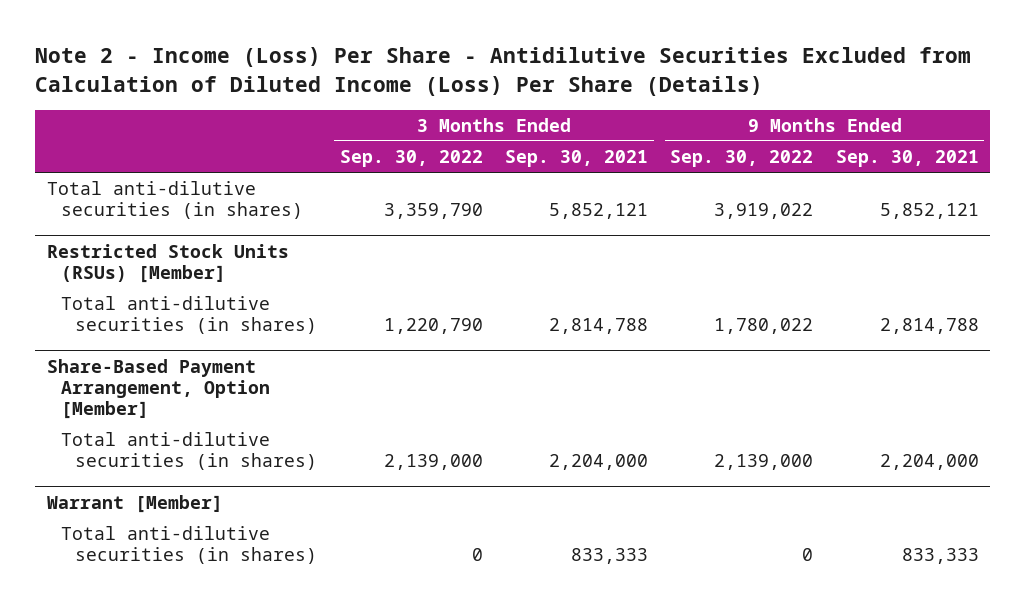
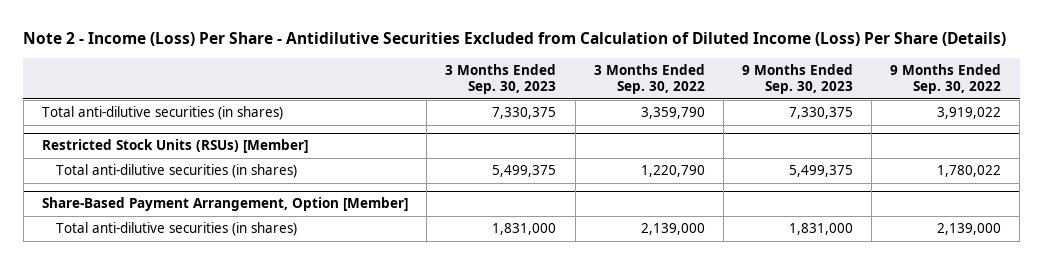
- | 3 Months Ended Sep. 30, 2022 | 3 Months Ended Sep. 30, 2021 | 9 Months Ended Sep. 30, 2022 | 9 Months Ended Sep. 30, 2021
+ | 3 Months Ended Sep. 30, 2023 | 3 Months Ended Sep. 30, 2022 | 9 Months Ended Sep. 30, 2023 | 9 Months Ended Sep. 30, 2022
- Warrant [Member]
- Total anti-dilutive securities (in shares) | 0 | 833,333 | 0 | 833,333

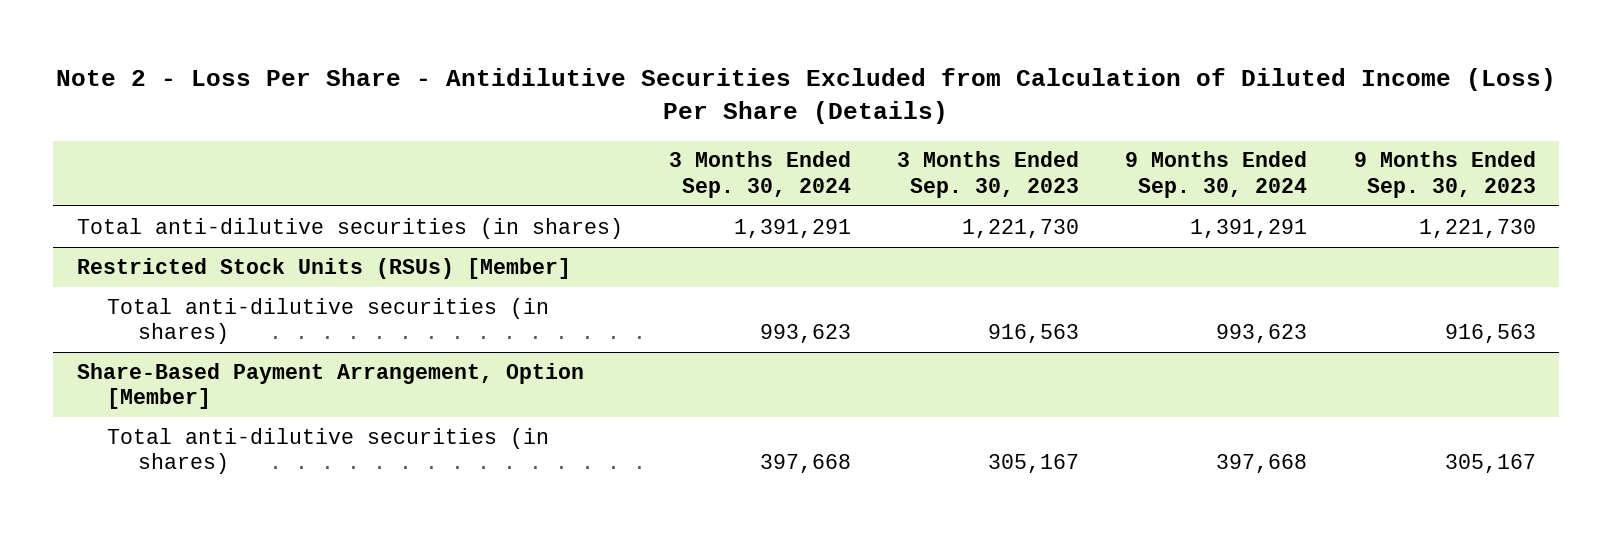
- Note 2 - Income (Loss) Per Share - Antidilutive Securities Excluded from Calculation of Diluted Income (Loss) Per Share (Details)
+ Note 2 - Loss Per Share - Antidilutive Securities Excluded from Calculation of Diluted Income (Loss) Per Share (Details)
- | 3 Months Ended Sep. 30, 2023 | 3 Months Ended Sep. 30, 2022 | 9 Months Ended Sep. 30, 2023 | 9 Months Ended Sep. 30, 2022
+ | 3 Months Ended Sep. 30, 2024 | 3 Months Ended Sep. 30, 2023 | 9 Months Ended Sep. 30, 2024 | 9 Months Ended Sep. 30, 2023
- Total anti-dilutive securities (in shares) | 7,330,375 | 3,359,790 | 7,330,375 | 3,919,022
+ Total anti-dilutive securities (in shares) | 1,391,291 | 1,221,730 | 1,391,291 | 1,221,730
@ Restricted Stock Units (RSUs) [Member]
- Total anti-dilutive securities (in shares) | 5,499,375 | 1,220,790 | 5,499,375 | 1,780,022
+ Total anti-dilutive securities (in shares) | 993,623 | 916,563 | 993,623 | 916,563
@ Share-Based Payment Arrangement, Option [Member]
- Total anti-dilutive securities (in shares) | 1,831,000 | 2,139,000 | 1,831,000 | 2,139,000
+ Total anti-dilutive securities (in shares) | 397,668 | 305,167 | 397,668 | 305,167

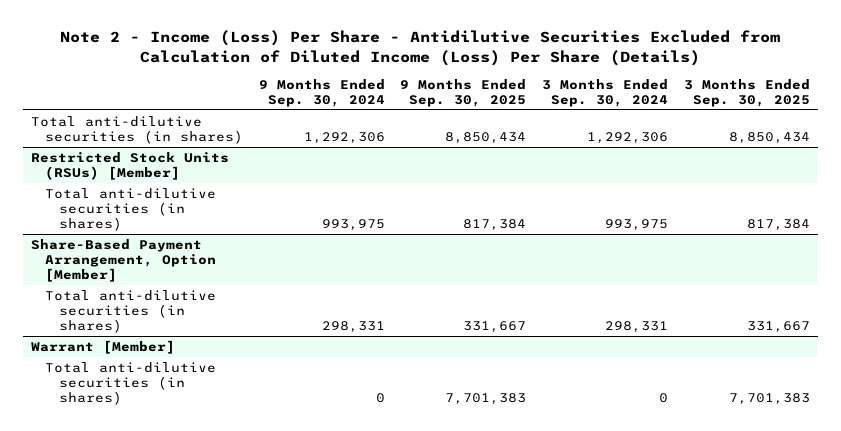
- Note 2 - Loss Per Share - Antidilutive Securities Excluded from Calculation of Diluted Income (Loss) Per Share (Details)
+ Note 2 - Income (Loss) Per Share - Antidilutive Securities Excluded from Calculation of Diluted Income (Loss) Per Share (Details)
- | 3 Months Ended Sep. 30, 2024 | 3 Months Ended Sep. 30, 2023 | 9 Months Ended Sep. 30, 2024 | 9 Months Ended Sep. 30, 2023
+ | 9 Months Ended Sep. 30, 2024 | 9 Months Ended Sep. 30, 2025 | 3 Months Ended Sep. 30, 2024 | 3 Months Ended Sep. 30, 2025
- Total anti-dilutive securities (in shares) | 1,391,291 | 1,221,730 | 1,391,291 | 1,221,730
+ Total anti-dilutive securities (in shares) | 1,292,306 | 8,850,434 | 1,292,306 | 8,850,434
@ Restricted Stock Units (RSUs) [Member]
- Total anti-dilutive securities (in shares) | 993,623 | 916,563 | 993,623 | 916,563
+ Total anti-dilutive securities (in shares) | 993,975 | 817,384 | 993,975 | 817,384
@ Share-Based Payment Arrangement, Option [Member]
- Total anti-dilutive securities (in shares) | 397,668 | 305,167 | 397,668 | 305,167
+ Total anti-dilutive securities (in shares) | 298,331 | 331,667 | 298,331 | 331,667
+ Warrant [Member]
+ Total anti-dilutive securities (in shares) | 0 | 7,701,383 | 0 | 7,701,383

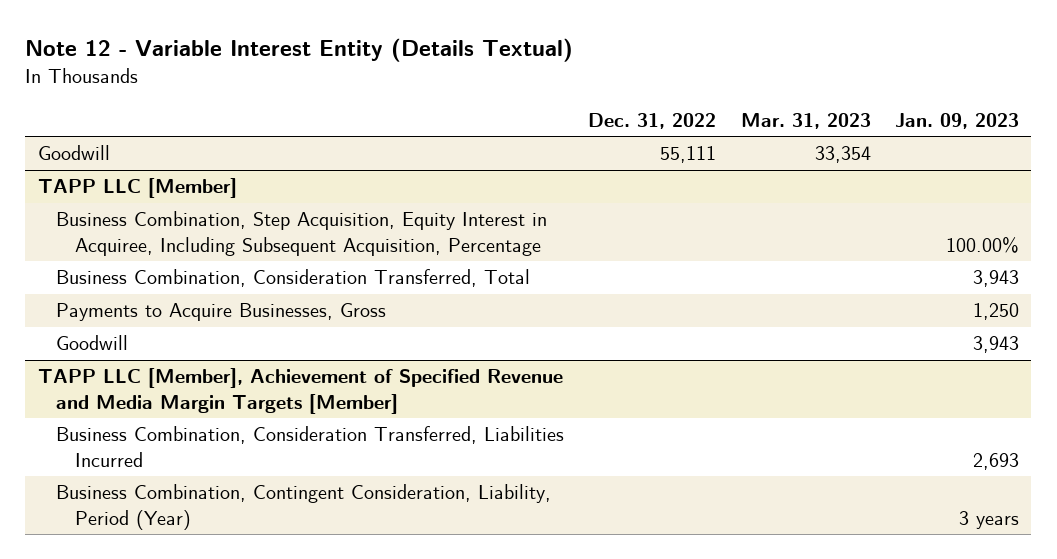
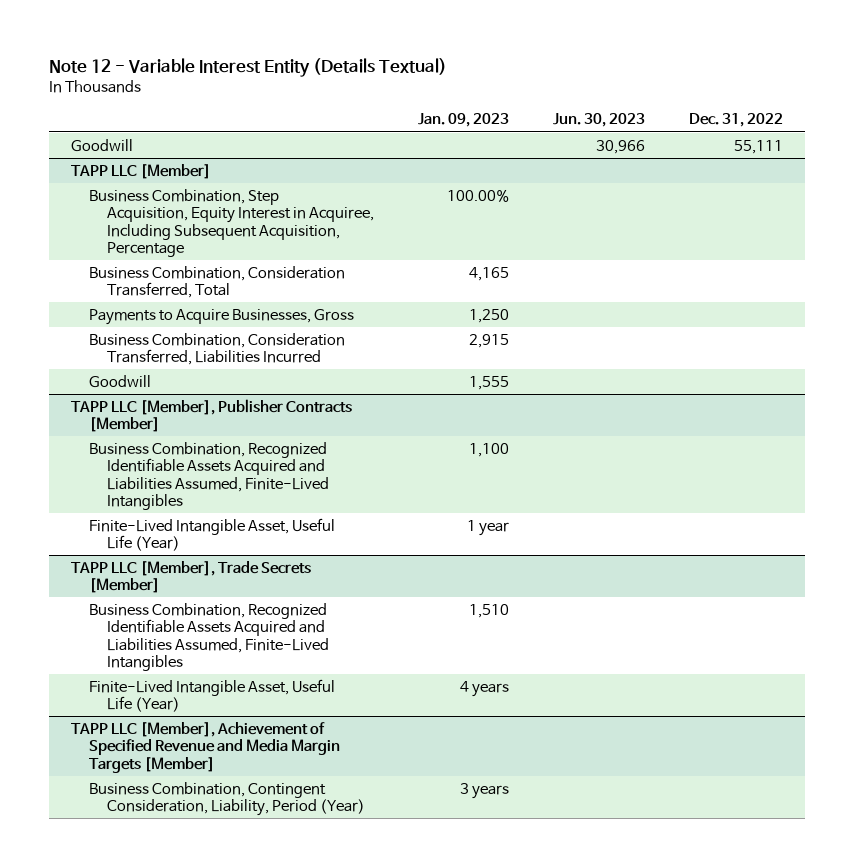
- | Dec. 31, 2022 | Mar. 31, 2023 | Jan. 09, 2023
+ | Jan. 09, 2023 | Jun. 30, 2023 | Dec. 31, 2022
@ TAPP LLC [Member]
- Business Combination, Consideration Transferred, Total | | | 3,943
+ Business Combination, Consideration Transferred, Total | 4,165 | |
- Goodwill | | | 3,943
+ Business Combination, Consideration Transferred, Liabilities Incurred | 2,915 | |
+ Goodwill | 1,555 | |
+ TAPP LLC [Member], Publisher Contracts [Member]
+ Business Combination, Recognized Identifiable Assets Acquired and Liabilities Assumed, Finite-Lived Intangibles | 1,100 | |
+ Finite-Lived Intangible Asset, Useful Life (Year) | 1 year | |
+ TAPP LLC [Member], Trade Secrets [Member]
+ Business Combination, Recognized Identifiable Assets Acquired and Liabilities Assumed, Finite-Lived Intangibles | 1,510 | |
+ Finite-Lived Intangible Asset, Useful Life (Year) | 4 years | |
@ TAPP LLC [Member], Achievement of Specified Revenue and Media Margin Targets [Member]
- Business Combination, Consideration Transferred, Liabilities Incurred | | | 2,693

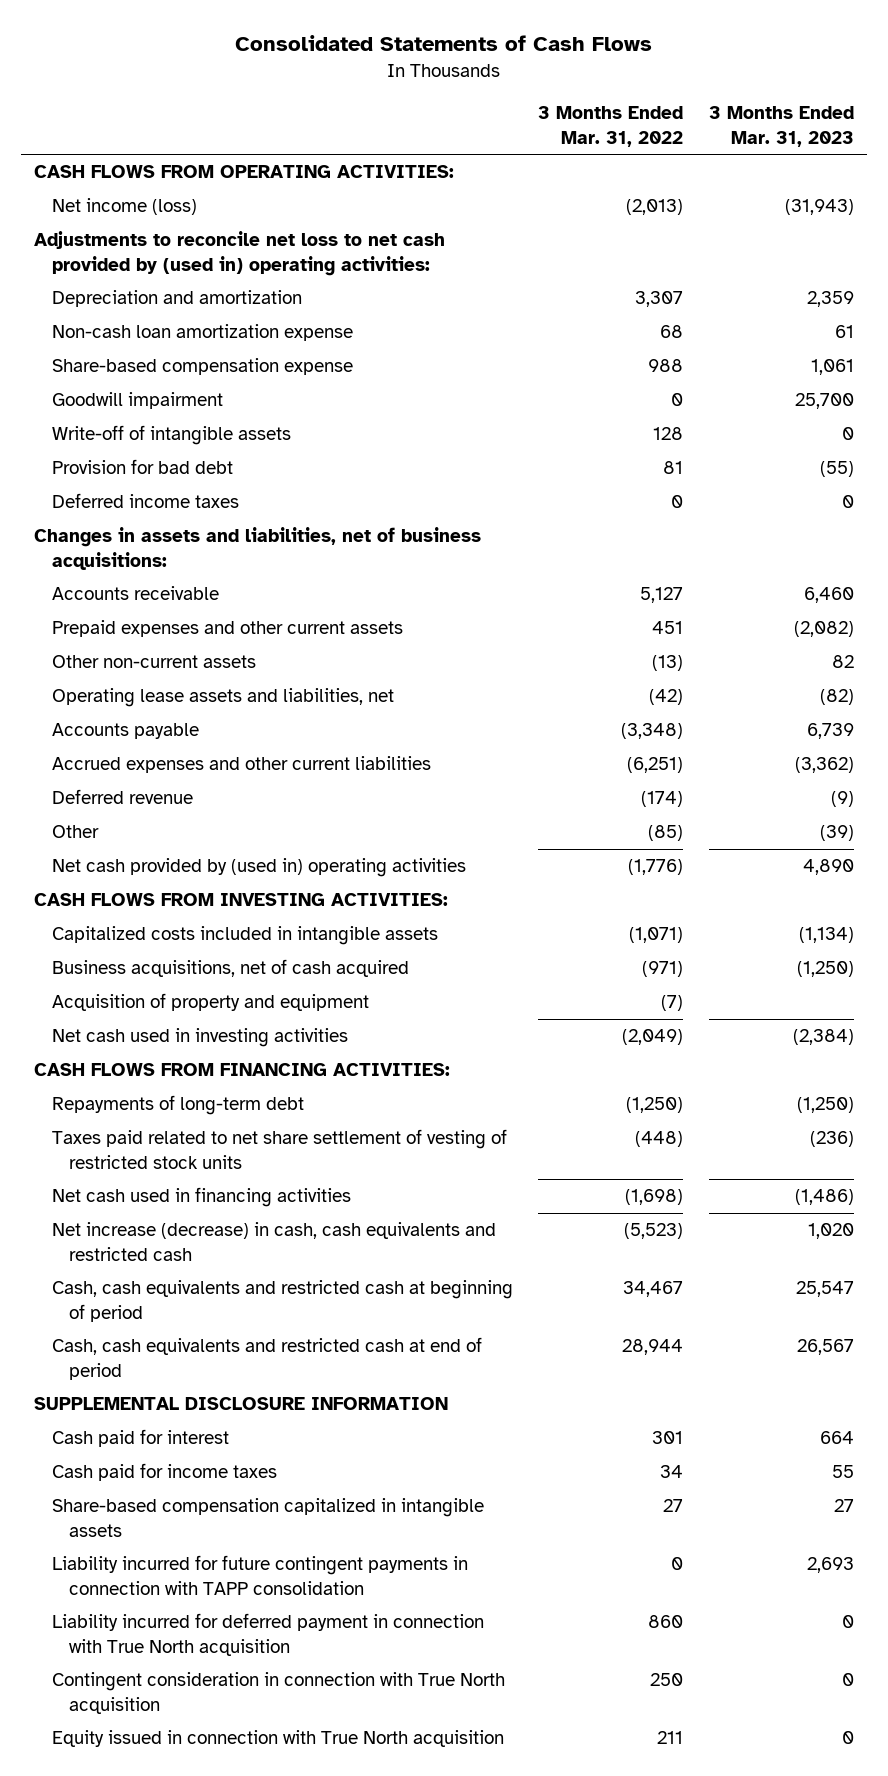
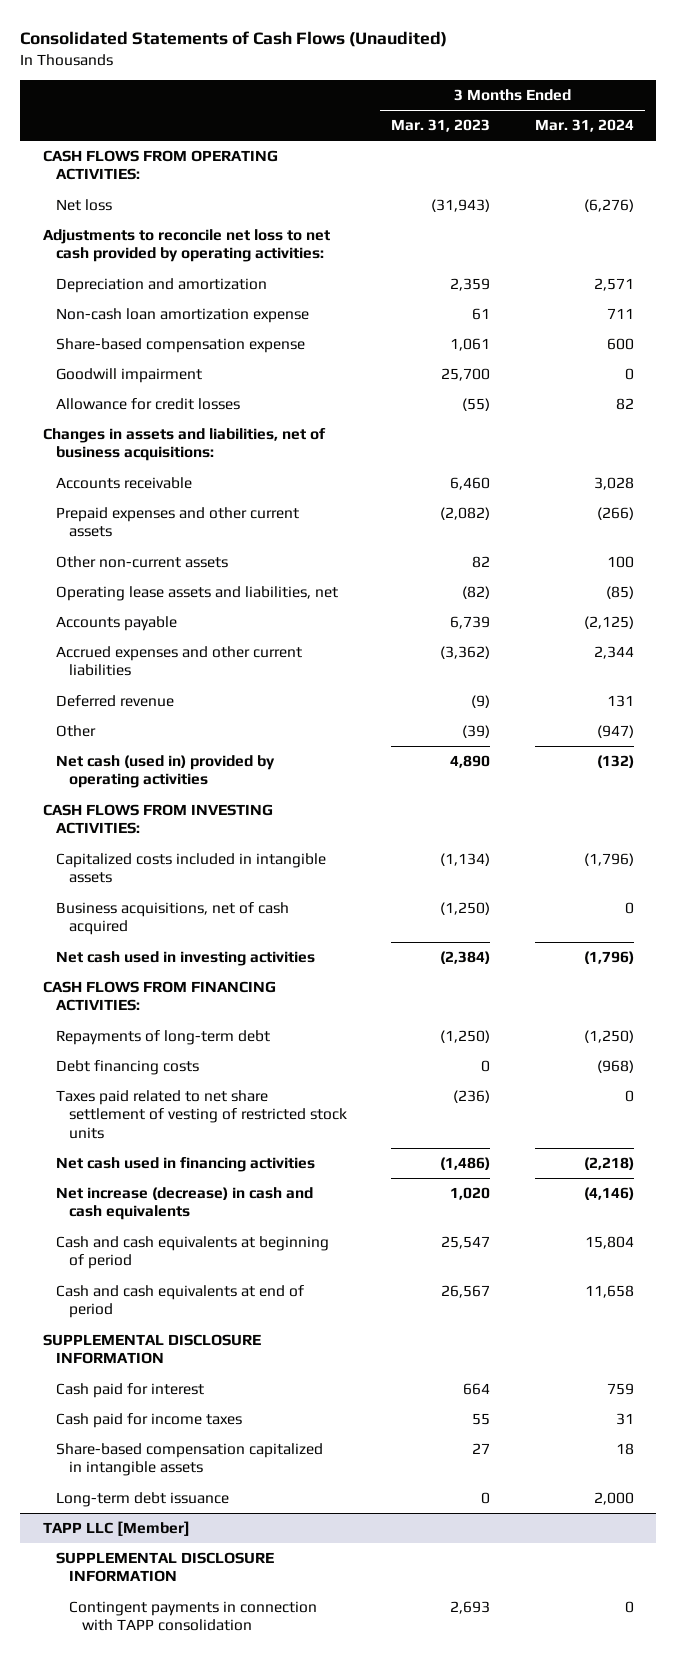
- Consolidated Statements of Cash Flows
+ Consolidated Statements of Cash Flows (Unaudited)
- | 3 Months Ended Mar. 31, 2022 | 3 Months Ended Mar. 31, 2023
+ | 3 Months Ended Mar. 31, 2023 | 3 Months Ended Mar. 31, 2024
- Net income (loss) | (2,013) | (31,943)
- Adjustments to reconcile net loss to net cash provided by (used in) operating activities:
+ Net loss | (31,943) | (6,276)
+ Adjustments to reconcile net loss to net cash provided by operating activities:
- Write-off of intangible assets | 128 | 0
- Provision for bad debt | 81 | (55)
- Deferred income taxes | 0 | 0
+ Allowance for credit losses | (55) | 82
- Net cash provided by (used in) operating activities | (1,776) | 4,890
+ Net cash (used in) provided by operating activities | 4,890 | (132)
- Acquisition of property and equipment | (7) |
+ Debt financing costs | 0 | (968)
- Net increase (decrease) in cash, cash equivalents and restricted cash | (5,523) | 1,020
- Cash, cash equivalents and restricted cash at beginning of period | 34,467 | 25,547
- Cash, cash equivalents and restricted cash at end of period | 28,944 | 26,567
+ Net increase (decrease) in cash and cash equivalents | 1,020 | (4,146)
+ Cash and cash equivalents at beginning of period | 25,547 | 15,804
+ Cash and cash equivalents at end of period | 26,567 | 11,658
- Liability incurred for future contingent payments in connection with TAPP consolidation | 0 | 2,693
- Liability incurred for deferred payment in connection with True North acquisition | 860 | 0
- Contingent consideration in connection with True North acquisition | 250 | 0
- Equity issued in connection with True North acquisition | 211 | 0
+ Long-term debt issuance | 0 | 2,000
+ TAPP LLC [Member]
+ SUPPLEMENTAL DISCLOSURE INFORMATION
+ Contingent payments in connection with TAPP consolidation | 2,693 | 0

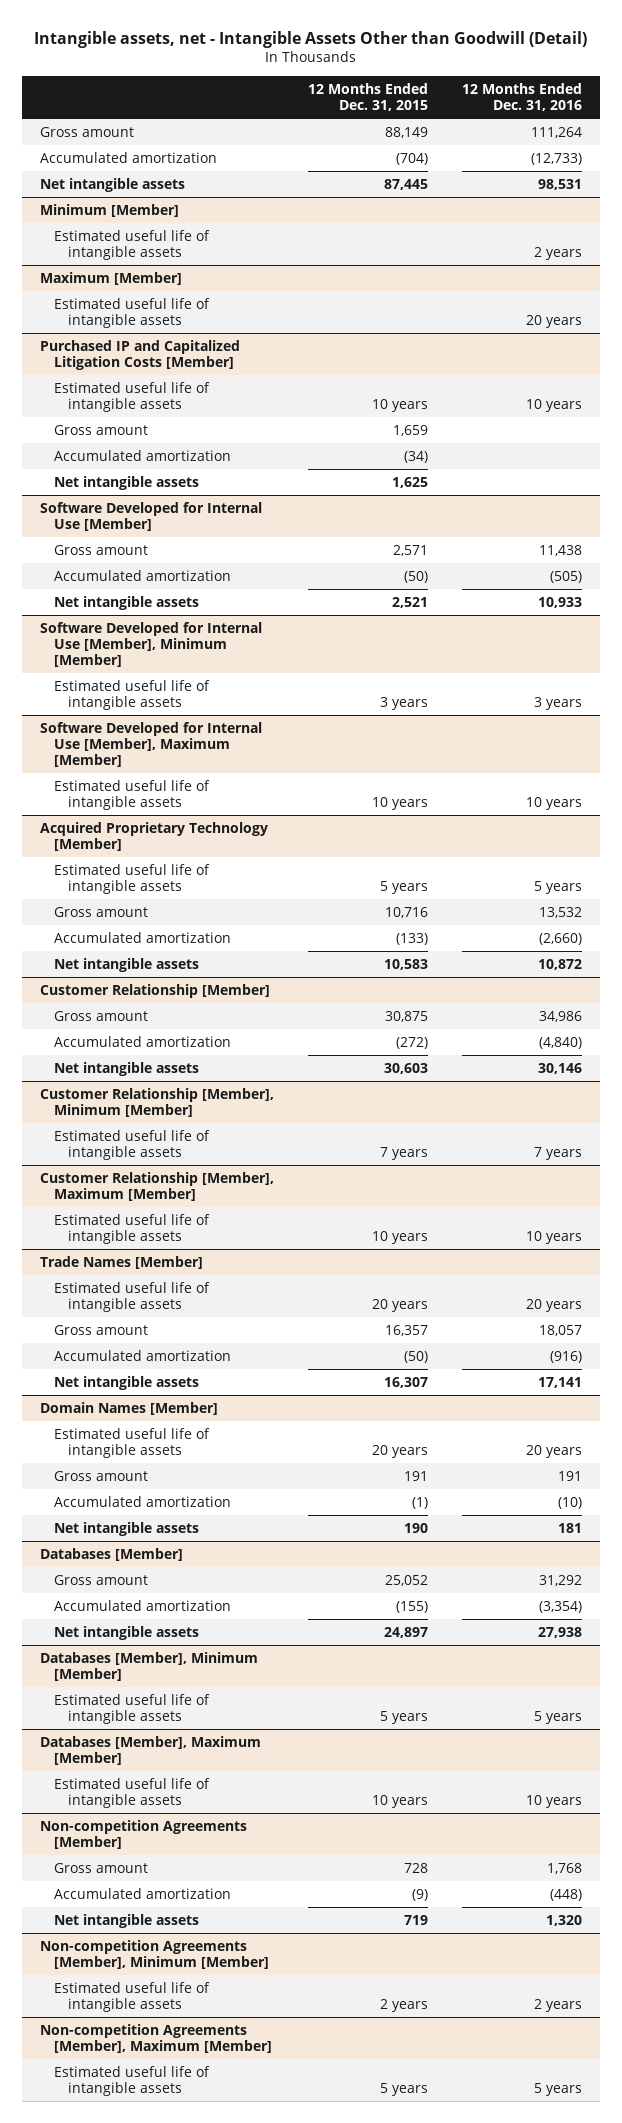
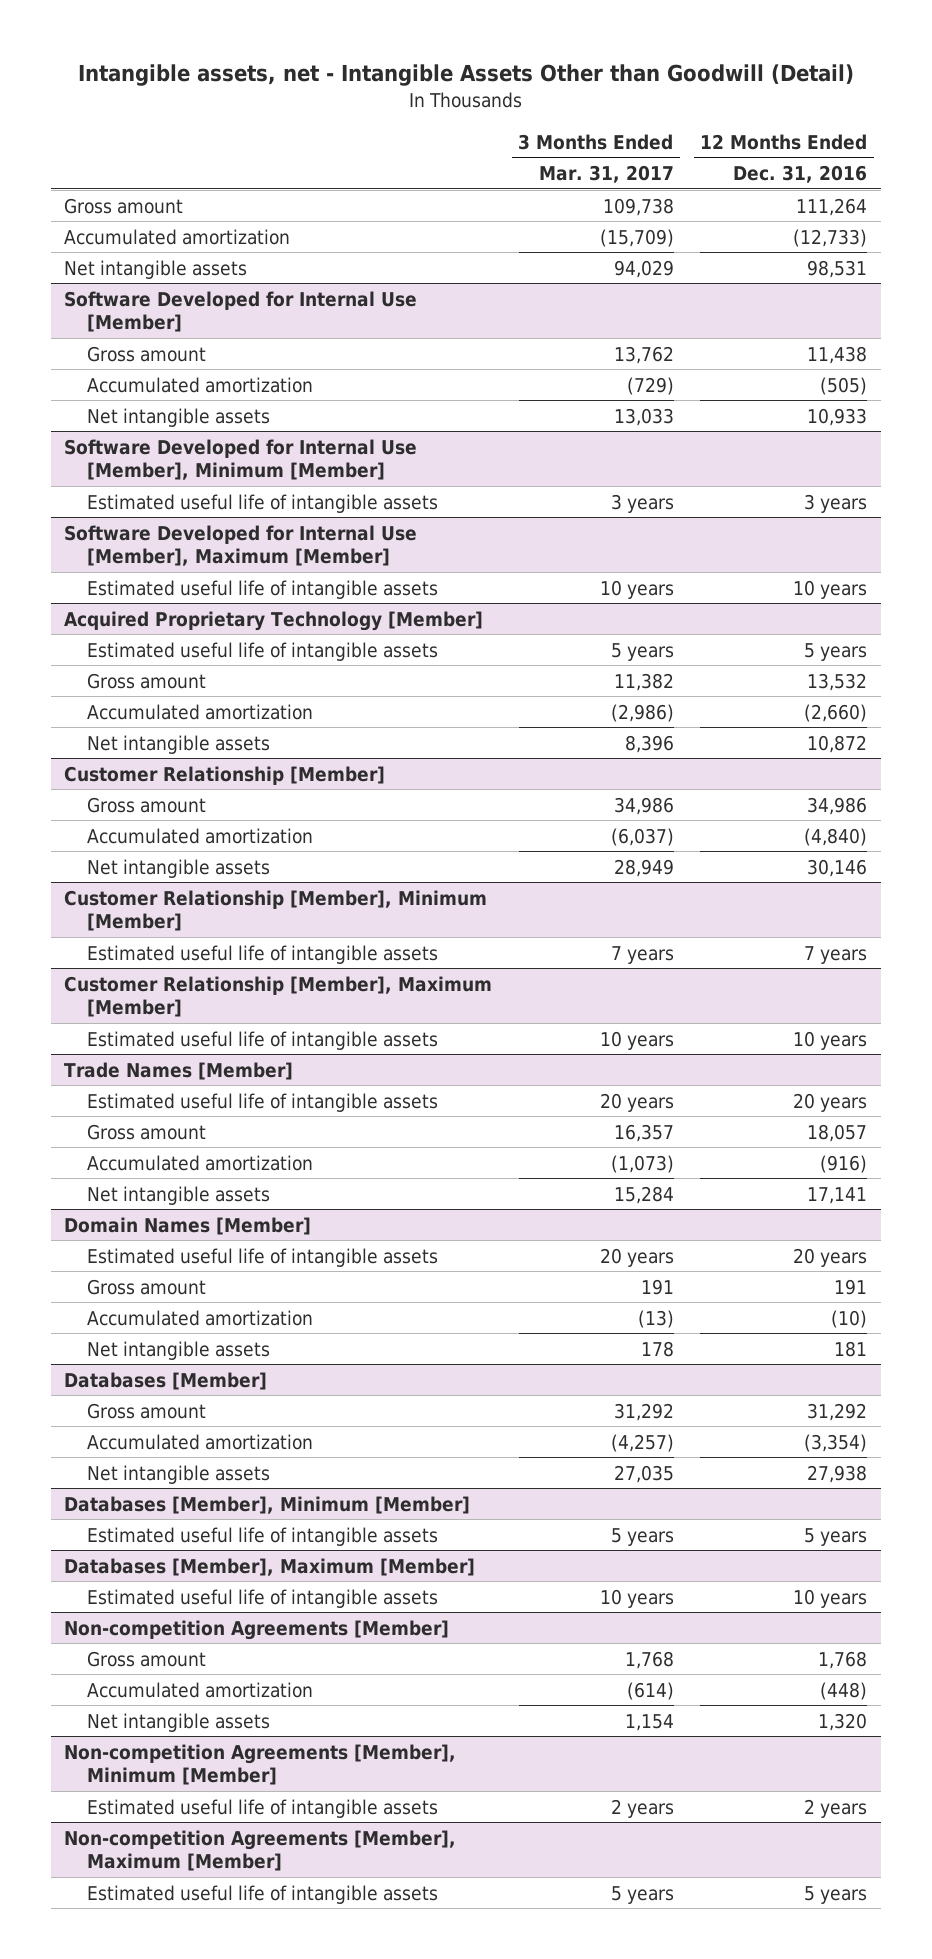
- | 12 Months Ended Dec. 31, 2015 | 12 Months Ended Dec. 31, 2016
+ | 3 Months Ended Mar. 31, 2017 | 12 Months Ended Dec. 31, 2016
- Minimum [Member]
- Estimated useful life of intangible assets | | 2 years
- Maximum [Member]
- Estimated useful life of intangible assets | | 20 years
- Purchased IP and Capitalized Litigation Costs [Member]
- Estimated useful life of intangible assets | 10 years | 10 years
- Gross amount | 1,659 |
- Accumulated amortization | (34) |
- Net intangible assets | 1,625 |

